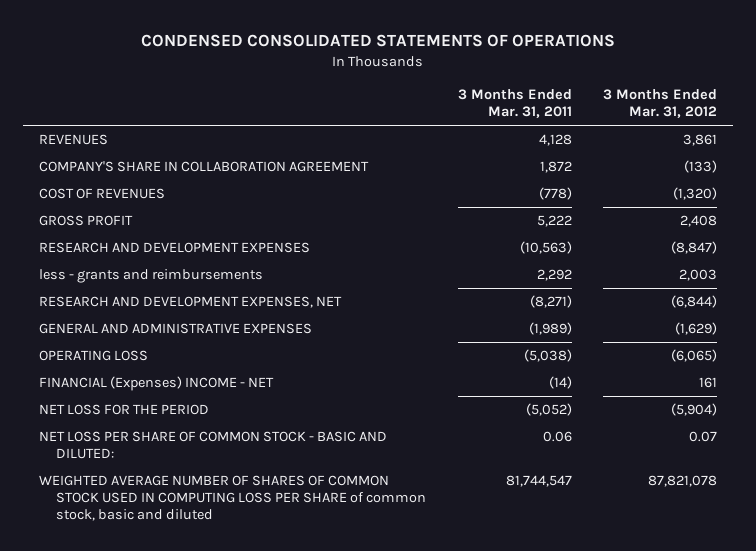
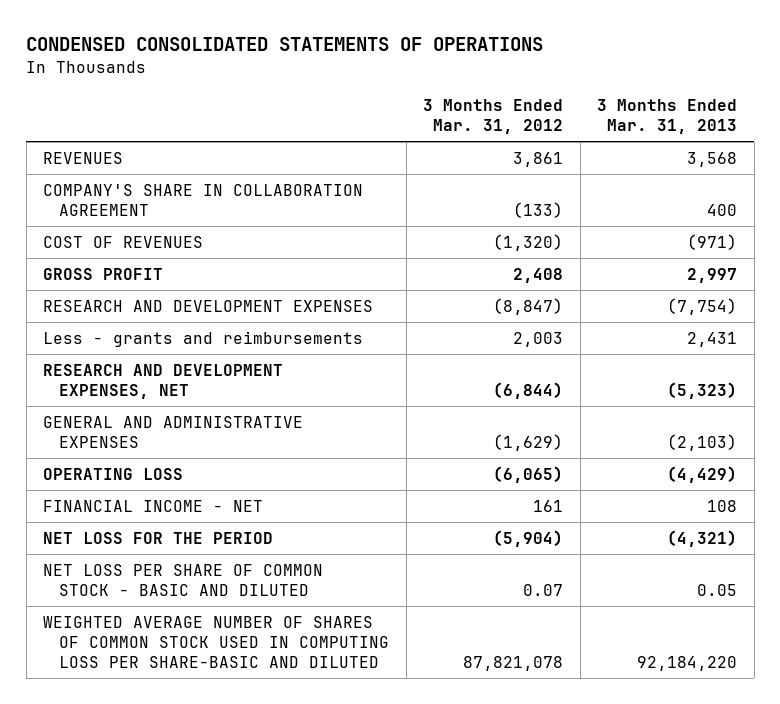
- | 3 Months Ended Mar. 31, 2011 | 3 Months Ended Mar. 31, 2012
+ | 3 Months Ended Mar. 31, 2012 | 3 Months Ended Mar. 31, 2013
- less - grants and reimbursements | 2,292 | 2,003
+ Less - grants and reimbursements | 2,003 | 2,431
- FINANCIAL (Expenses) INCOME - NET | (14) | 161
+ FINANCIAL INCOME - NET | 161 | 108
- NET LOSS PER SHARE OF COMMON STOCK - BASIC AND DILUTED: | 0.06 | 0.07
- WEIGHTED AVERAGE NUMBER OF SHARES OF COMMON STOCK USED IN COMPUTING LOSS PER SHARE of common stock, basic and diluted | 81,744,547 | 87,821,078
+ NET LOSS PER SHARE OF COMMON STOCK - BASIC AND DILUTED | 0.07 | 0.05
+ WEIGHTED AVERAGE NUMBER OF SHARES OF COMMON STOCK USED IN COMPUTING LOSS PER SHARE-BASIC AND DILUTED | 87,821,078 | 92,184,220

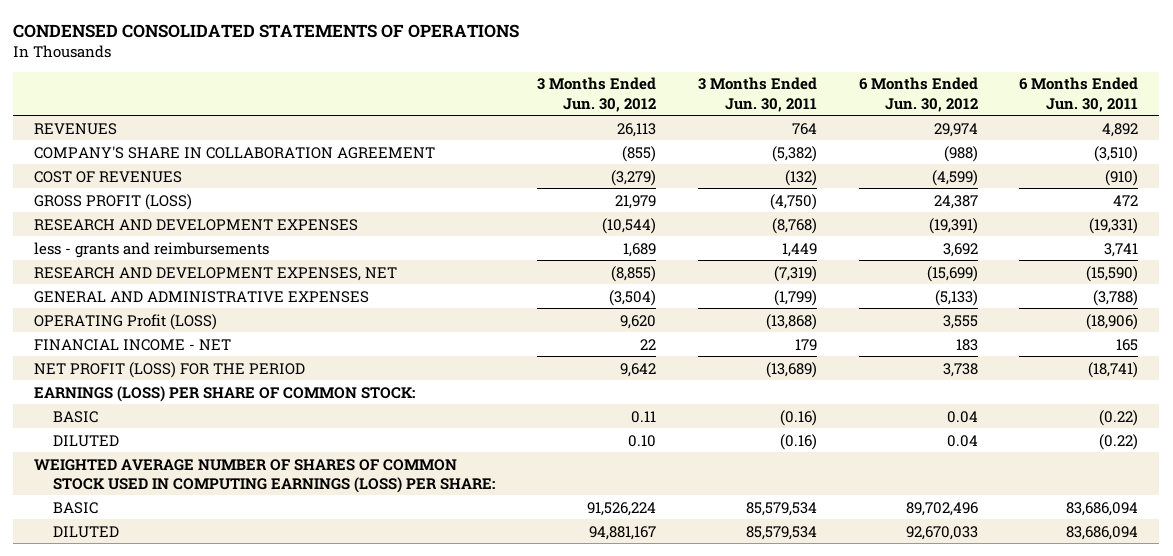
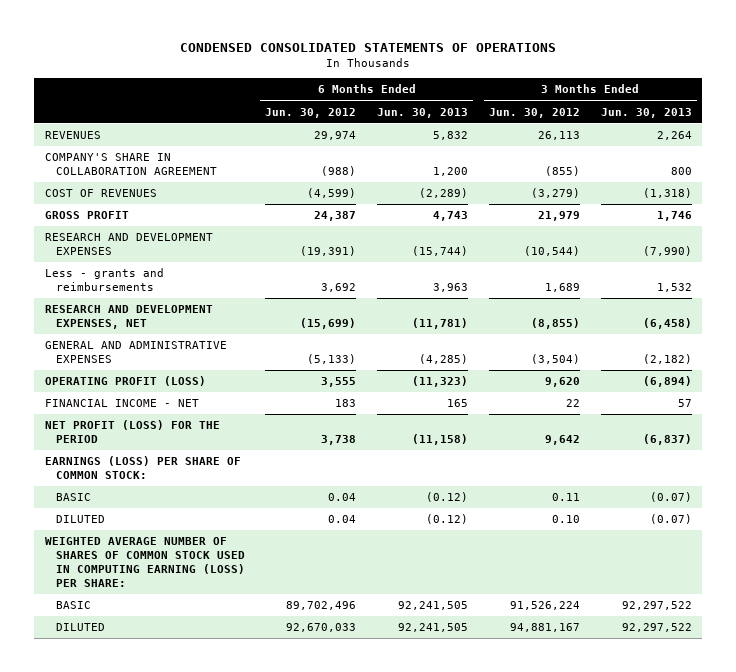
- | 3 Months Ended Jun. 30, 2012 | 3 Months Ended Jun. 30, 2011 | 6 Months Ended Jun. 30, 2012 | 6 Months Ended Jun. 30, 2011
+ | 6 Months Ended Jun. 30, 2012 | 6 Months Ended Jun. 30, 2013 | 3 Months Ended Jun. 30, 2012 | 3 Months Ended Jun. 30, 2013
- GROSS PROFIT (LOSS) | 21,979 | (4,750) | 24,387 | 472
+ GROSS PROFIT | 24,387 | 4,743 | 21,979 | 1,746
- less - grants and reimbursements | 1,689 | 1,449 | 3,692 | 3,741
+ Less - grants and reimbursements | 3,692 | 3,963 | 1,689 | 1,532
- OPERATING Profit (LOSS) | 9,620 | (13,868) | 3,555 | (18,906)
+ OPERATING PROFIT (LOSS) | 3,555 | (11,323) | 9,620 | (6,894)
- WEIGHTED AVERAGE NUMBER OF SHARES OF COMMON STOCK USED IN COMPUTING EARNINGS (LOSS) PER SHARE:
+ WEIGHTED AVERAGE NUMBER OF SHARES OF COMMON STOCK USED IN COMPUTING EARNING (LOSS) PER SHARE:

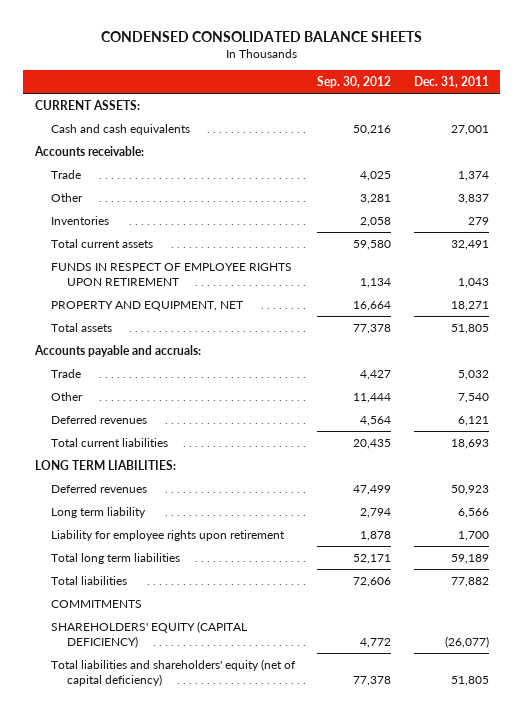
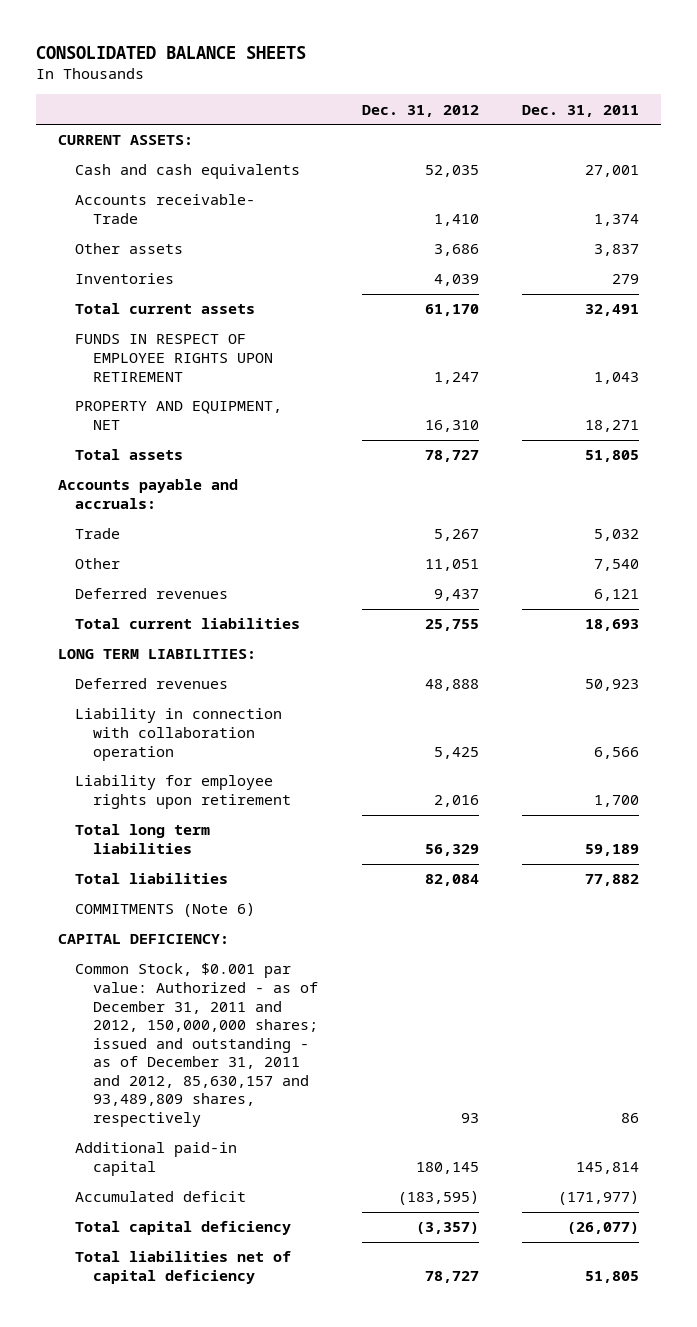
- CONDENSED CONSOLIDATED BALANCE SHEETS
+ CONSOLIDATED BALANCE SHEETS
- | Sep. 30, 2012 | Dec. 31, 2011
+ | Dec. 31, 2012 | Dec. 31, 2011
- Accounts receivable:
- Trade | 4,025 | 1,374
- Other | 3,281 | 3,837
+ Accounts receivable- Trade | 1,410 | 1,374
+ Other assets | 3,686 | 3,837
- Long term liability | 2,794 | 6,566
+ Liability in connection with collaboration operation | 5,425 | 6,566
- COMMITMENTS
- SHAREHOLDERS' EQUITY (CAPITAL DEFICIENCY) | 4,772 | (26,077)
- Total liabilities and shareholders' equity (net of capital deficiency) | 77,378 | 51,805
+ COMMITMENTS (Note 6)
+ CAPITAL DEFICIENCY:
+ Common Stock, $0.001 par value: Authorized - as of December 31, 2011 and 2012, 150,000,000 shares; issued and outstanding - as of December 31, 2011 and 2012, 85,630,157 and 93,489,809 shares, respectively | 93 | 86
+ Additional paid-in capital | 180,145 | 145,814
+ Accumulated deficit | (183,595) | (171,977)
+ Total capital deficiency | (3,357) | (26,077)
+ Total liabilities net of capital deficiency | 78,727 | 51,805

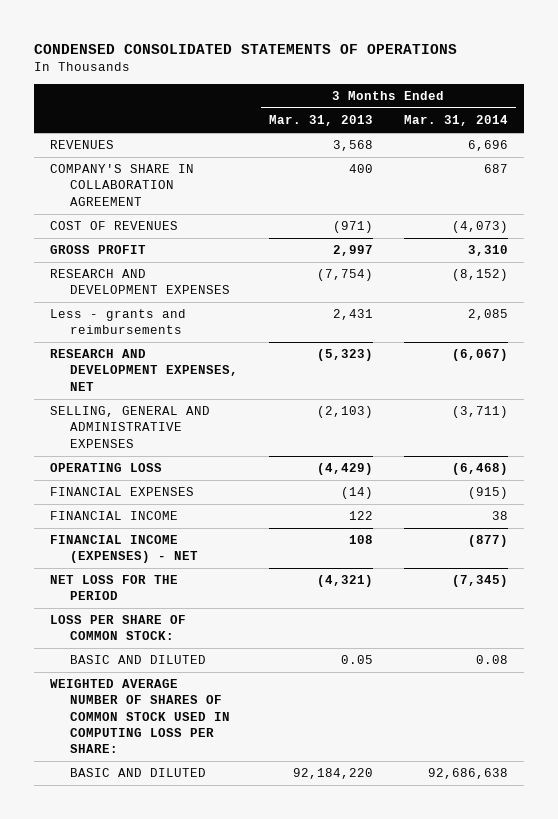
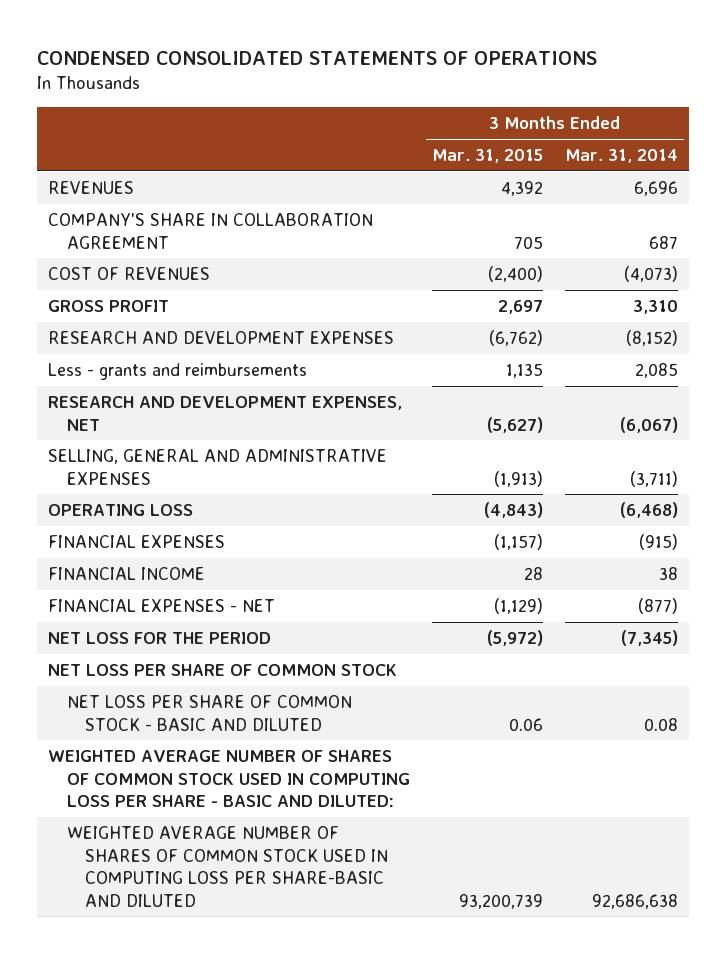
- | 3 Months Ended Mar. 31, 2013 | 3 Months Ended Mar. 31, 2014
+ | 3 Months Ended Mar. 31, 2015 | 3 Months Ended Mar. 31, 2014
- FINANCIAL INCOME (EXPENSES) - NET | 108 | (877)
+ FINANCIAL EXPENSES - NET | (1,129) | (877)
- LOSS PER SHARE OF COMMON STOCK:
- BASIC AND DILUTED | 0.05 | 0.08
- WEIGHTED AVERAGE NUMBER OF SHARES OF COMMON STOCK USED IN COMPUTING LOSS PER SHARE:
- BASIC AND DILUTED | 92,184,220 | 92,686,638
+ NET LOSS PER SHARE OF COMMON STOCK
+ NET LOSS PER SHARE OF COMMON STOCK - BASIC AND DILUTED | 0.06 | 0.08
+ WEIGHTED AVERAGE NUMBER OF SHARES OF COMMON STOCK USED IN COMPUTING LOSS PER SHARE - BASIC AND DILUTED:
+ WEIGHTED AVERAGE NUMBER OF SHARES OF COMMON STOCK USED IN COMPUTING LOSS PER SHARE-BASIC AND DILUTED | 93,200,739 | 92,686,638

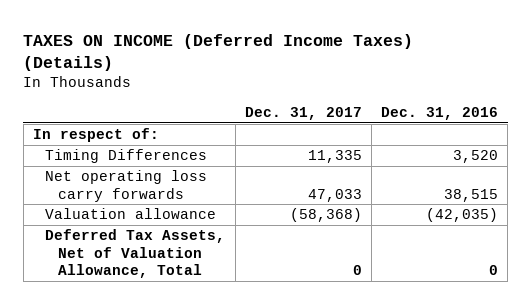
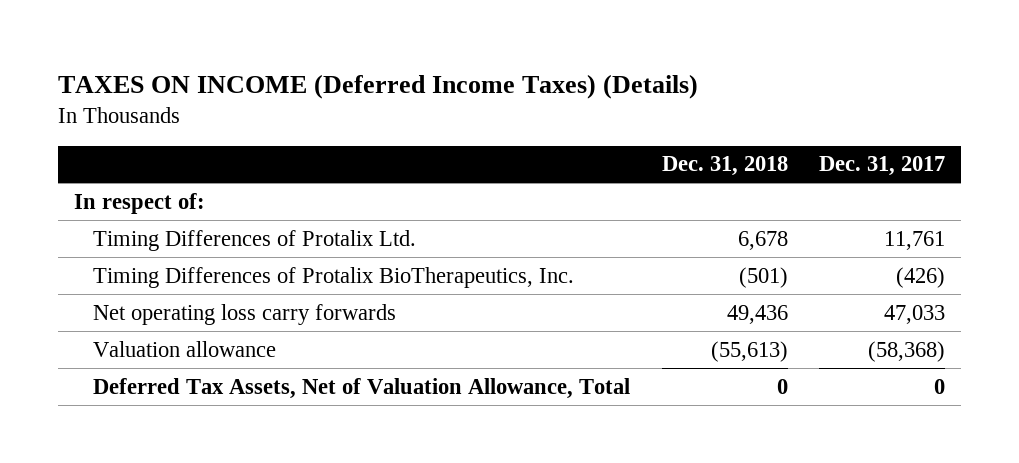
- | Dec. 31, 2017 | Dec. 31, 2016
+ | Dec. 31, 2018 | Dec. 31, 2017
- Timing Differences | 11,335 | 3,520
+ Timing Differences of Protalix Ltd. | 6,678 | 11,761
+ Timing Differences of Protalix BioTherapeutics, Inc. | (501) | (426)

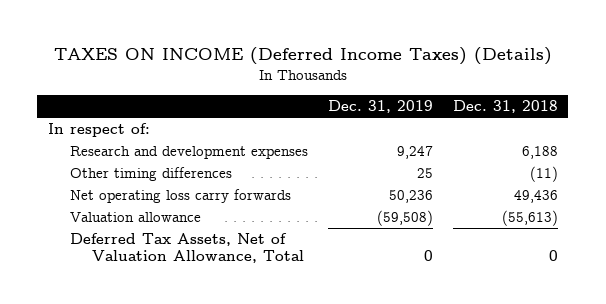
- | Dec. 31, 2018 | Dec. 31, 2017
+ | Dec. 31, 2019 | Dec. 31, 2018
- Timing Differences of Protalix Ltd. | 6,678 | 11,761
- Timing Differences of Protalix BioTherapeutics, Inc. | (501) | (426)
+ Research and development expenses | 9,247 | 6,188
+ Other timing differences | 25 | (11)

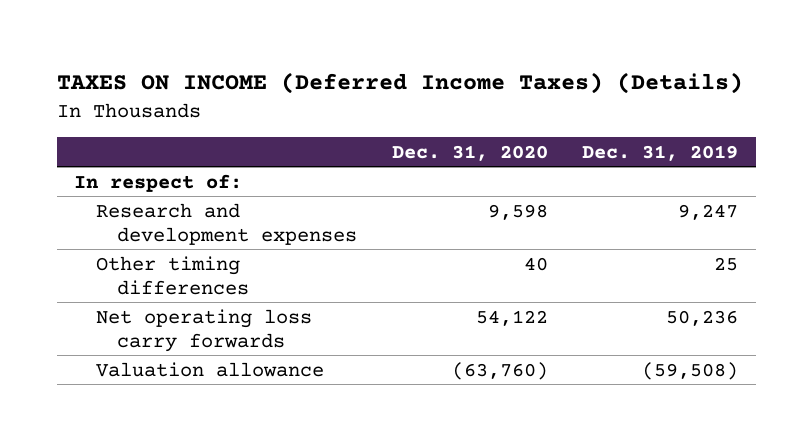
- | Dec. 31, 2019 | Dec. 31, 2018
+ | Dec. 31, 2020 | Dec. 31, 2019
- Deferred Tax Assets, Net of Valuation Allowance, Total | 0 | 0

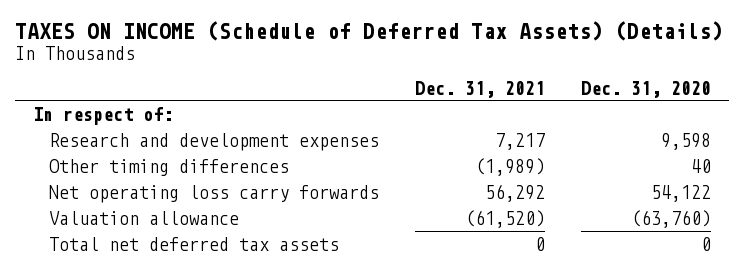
- TAXES ON INCOME (Deferred Income Taxes) (Details)
+ TAXES ON INCOME (Schedule of Deferred Tax Assets) (Details)
- | Dec. 31, 2020 | Dec. 31, 2019
+ | Dec. 31, 2021 | Dec. 31, 2020
+ Total net deferred tax assets | 0 | 0

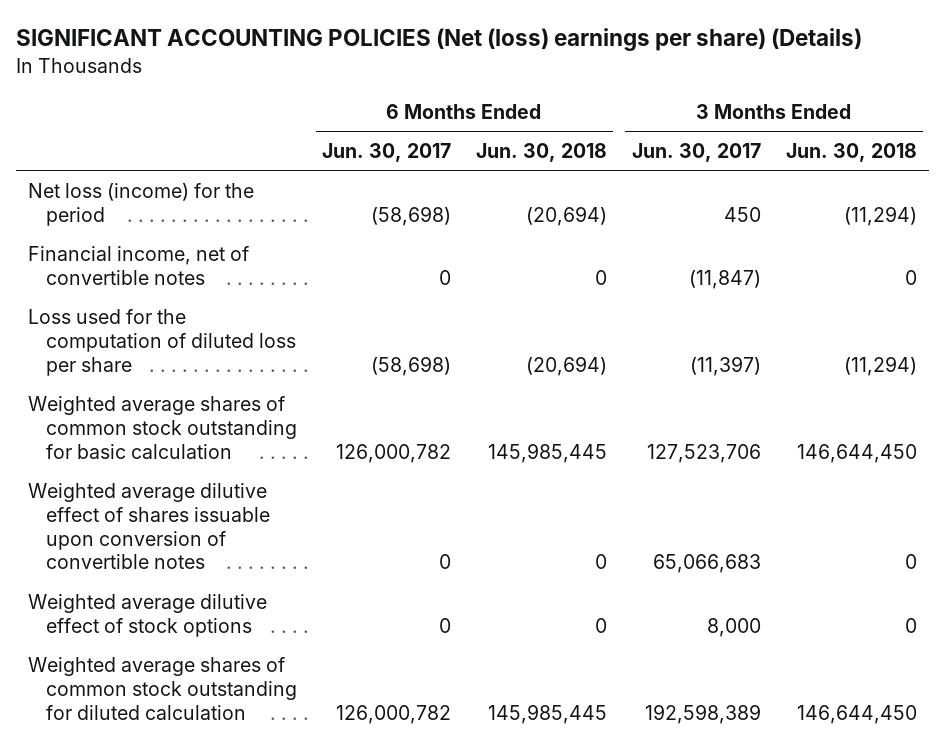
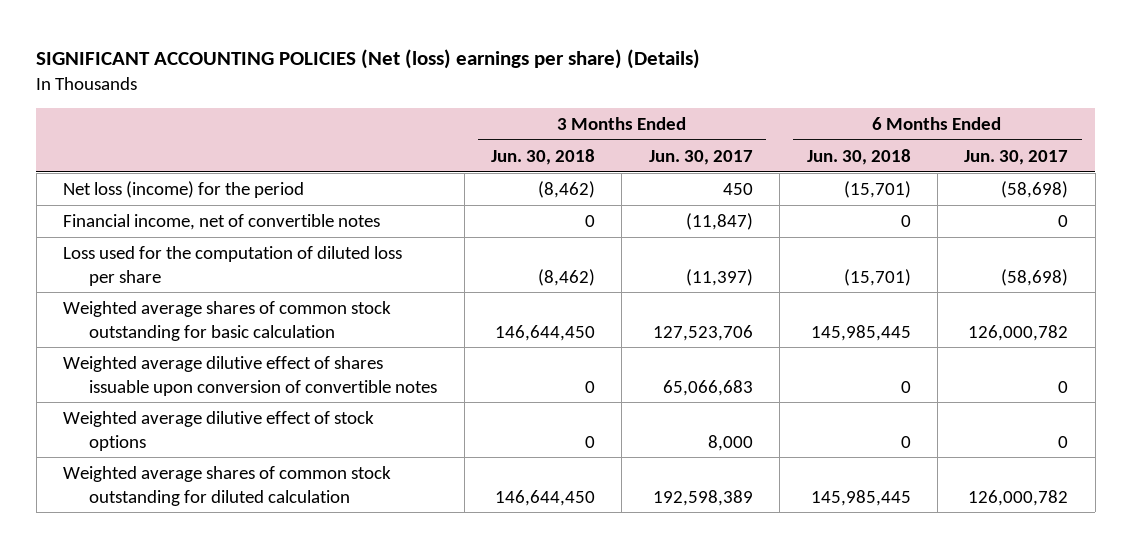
- | 6 Months Ended Jun. 30, 2017 | 6 Months Ended Jun. 30, 2018 | 3 Months Ended Jun. 30, 2017 | 3 Months Ended Jun. 30, 2018
+ | 3 Months Ended Jun. 30, 2018 | 3 Months Ended Jun. 30, 2017 | 6 Months Ended Jun. 30, 2018 | 6 Months Ended Jun. 30, 2017
- Net loss (income) for the period | (58,698) | (20,694) | 450 | (11,294)
+ Net loss (income) for the period | (8,462) | 450 | (15,701) | (58,698)
- Loss used for the computation of diluted loss per share | (58,698) | (20,694) | (11,397) | (11,294)
+ Loss used for the computation of diluted loss per share | (8,462) | (11,397) | (15,701) | (58,698)

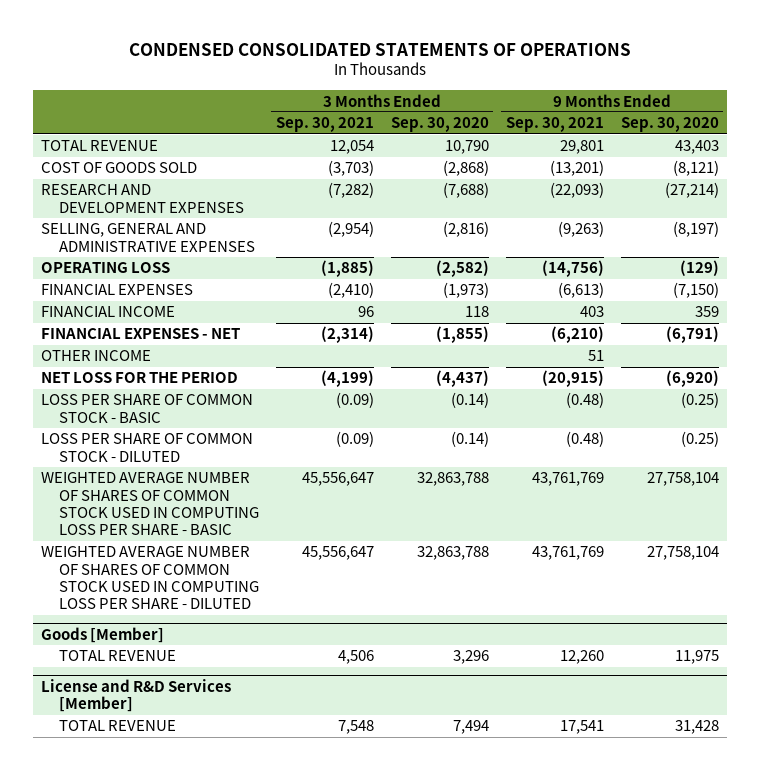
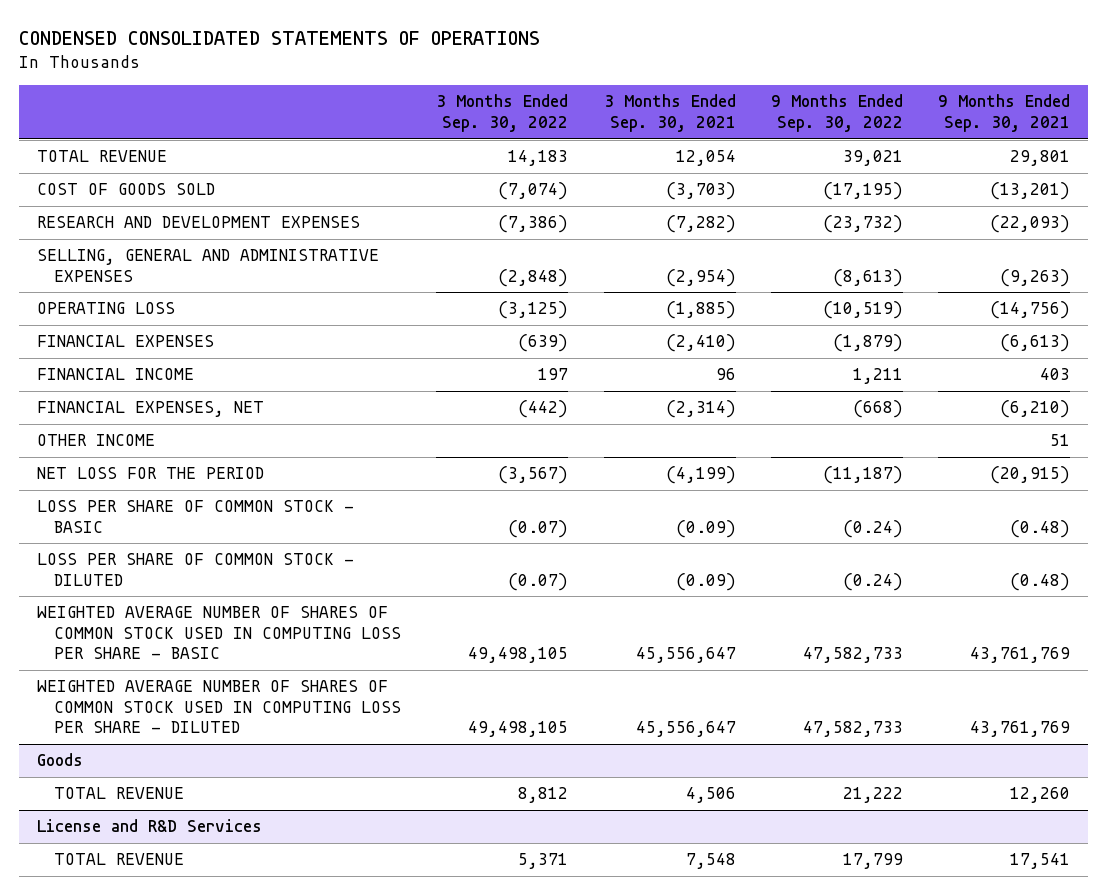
- | 3 Months Ended Sep. 30, 2021 | 3 Months Ended Sep. 30, 2020 | 9 Months Ended Sep. 30, 2021 | 9 Months Ended Sep. 30, 2020
+ | 3 Months Ended Sep. 30, 2022 | 3 Months Ended Sep. 30, 2021 | 9 Months Ended Sep. 30, 2022 | 9 Months Ended Sep. 30, 2021
- FINANCIAL EXPENSES - NET | (2,314) | (1,855) | (6,210) | (6,791)
+ FINANCIAL EXPENSES, NET | (442) | (2,314) | (668) | (6,210)
- Goods [Member]
+ Goods
- License and R&D Services [Member]
+ License and R&D Services

